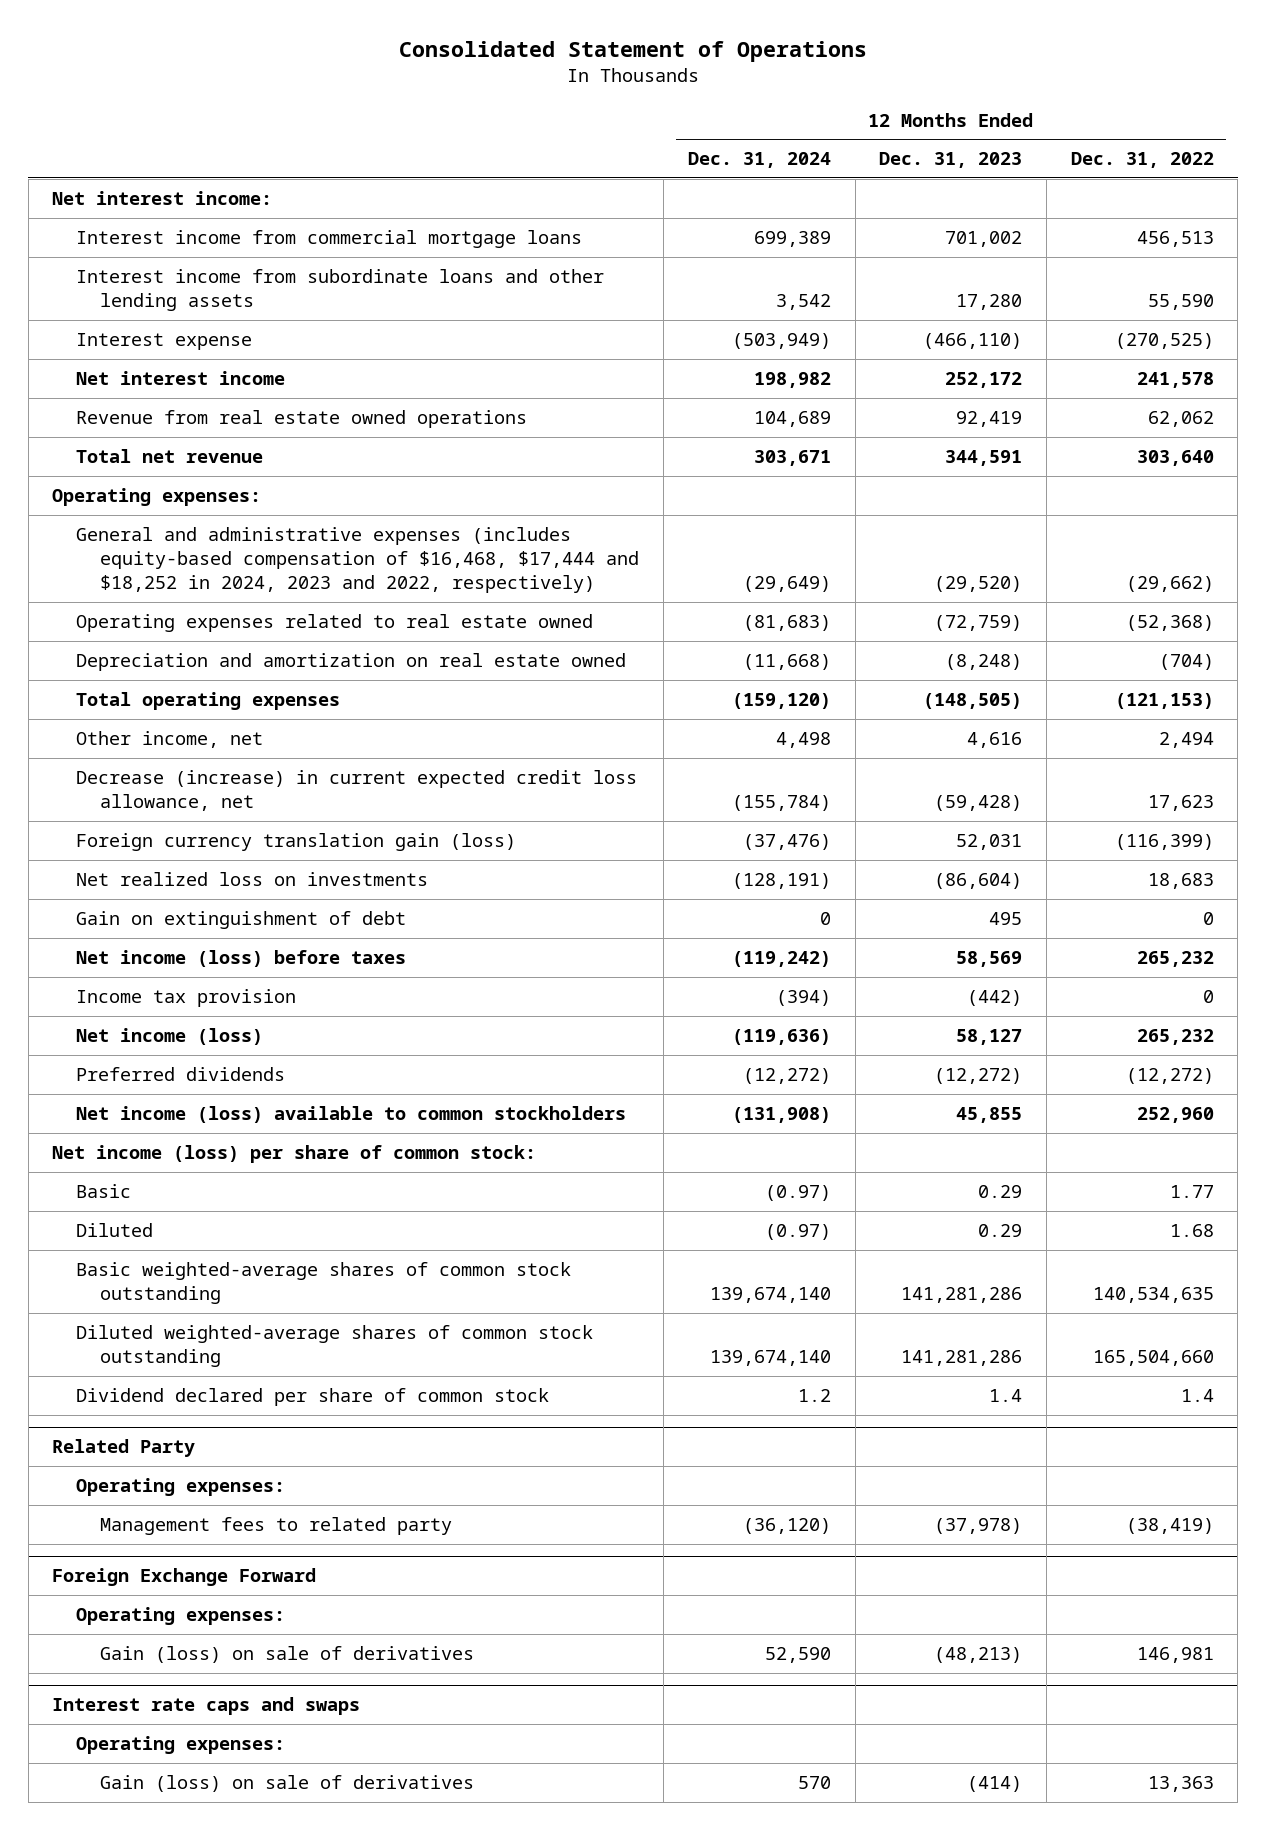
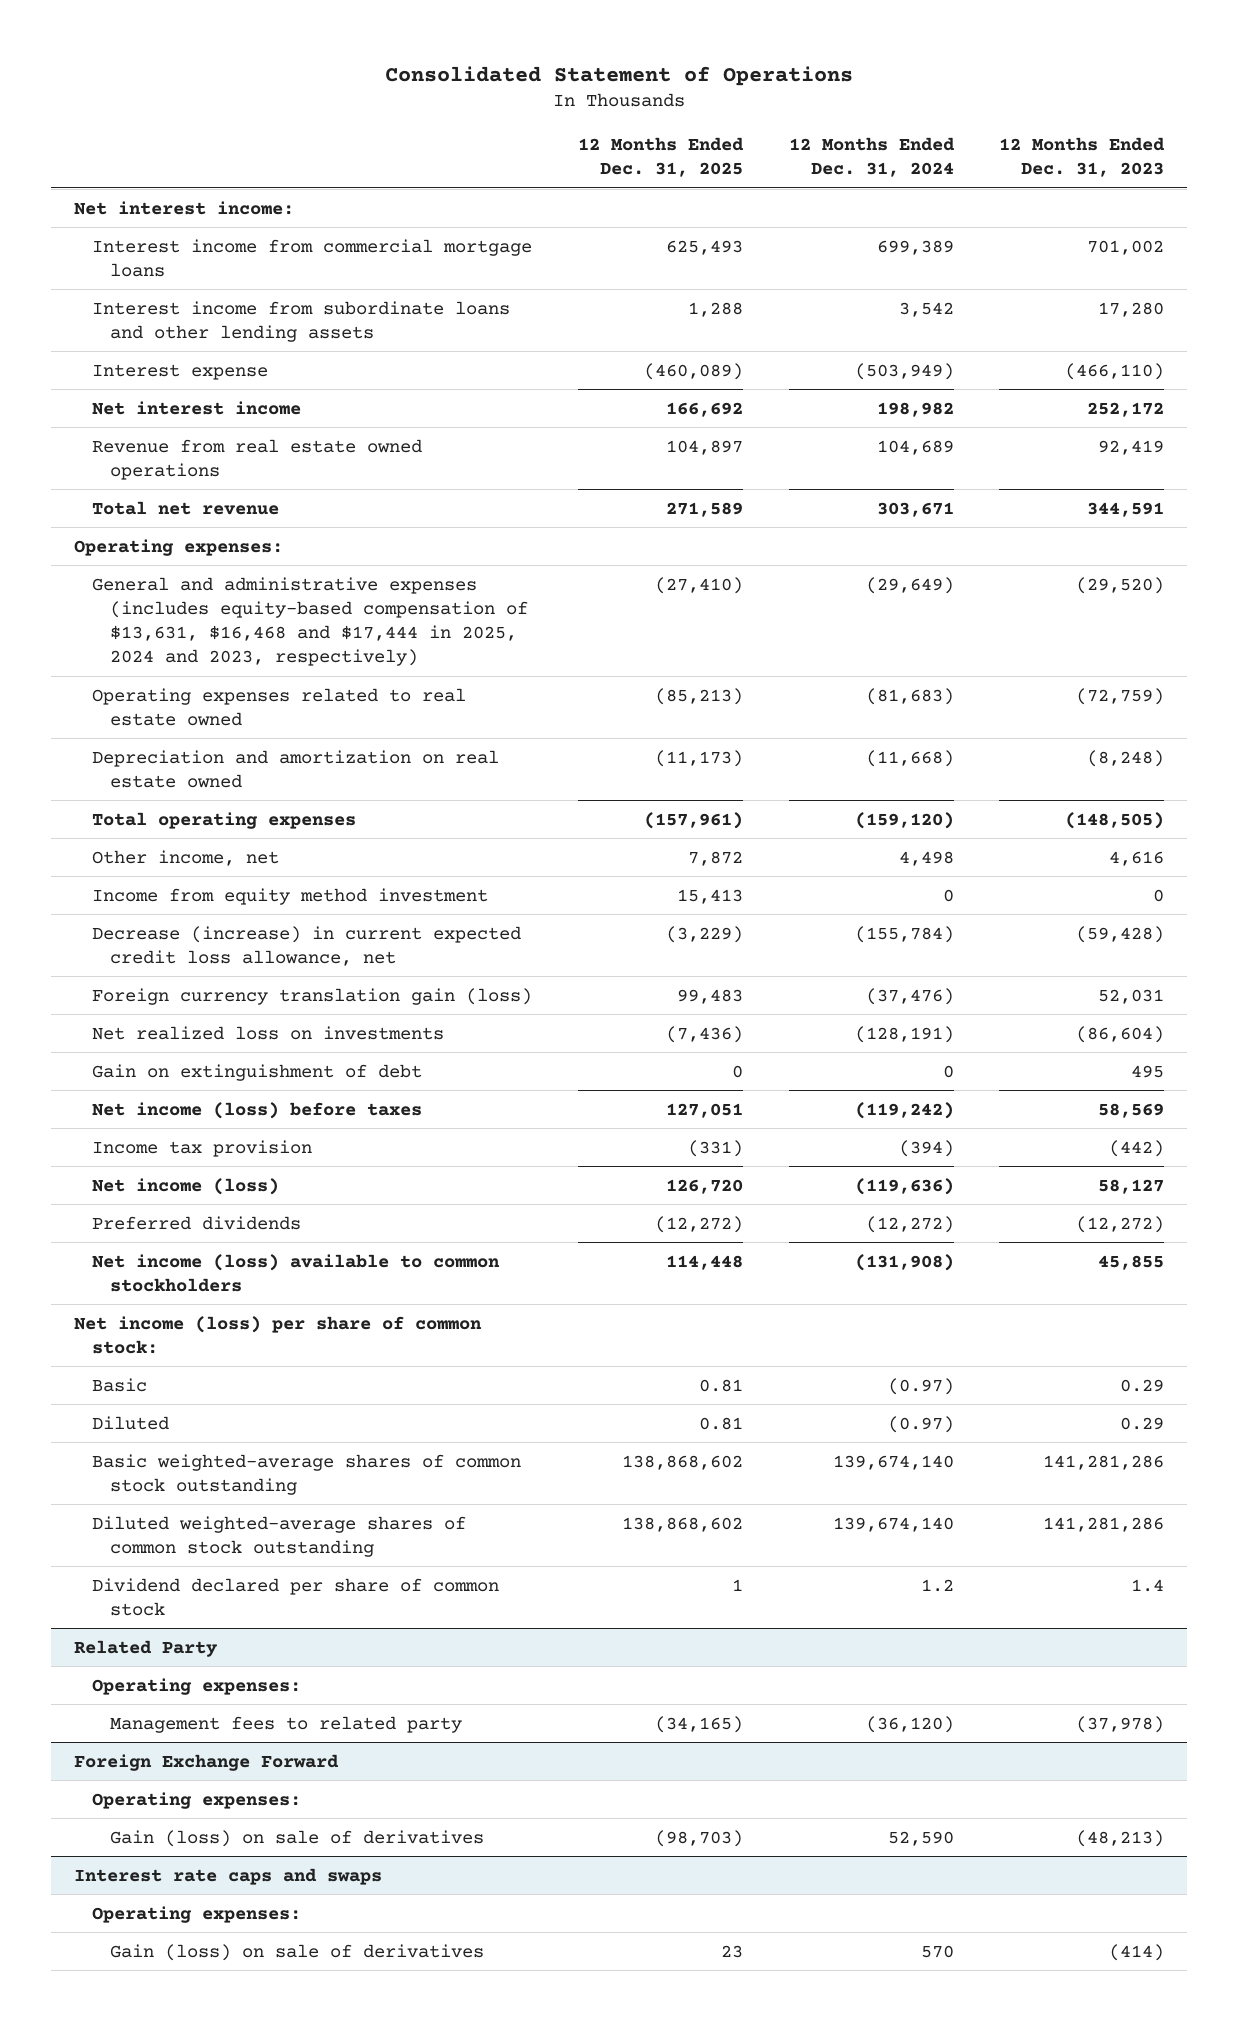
- | 12 Months Ended Dec. 31, 2024 | 12 Months Ended Dec. 31, 2023 | 12 Months Ended Dec. 31, 2022
+ | 12 Months Ended Dec. 31, 2025 | 12 Months Ended Dec. 31, 2024 | 12 Months Ended Dec. 31, 2023
- General and administrative expenses (includes equity-based compensation of $16,468, $17,444 and $18,252 in 2024, 2023 and 2022, respectively) | (29,649) | (29,520) | (29,662)
+ General and administrative expenses (includes equity-based compensation of $13,631, $16,468 and $17,444 in 2025, 2024 and 2023, respectively) | (27,410) | (29,649) | (29,520)
+ Income from equity method investment | 15,413 | 0 | 0

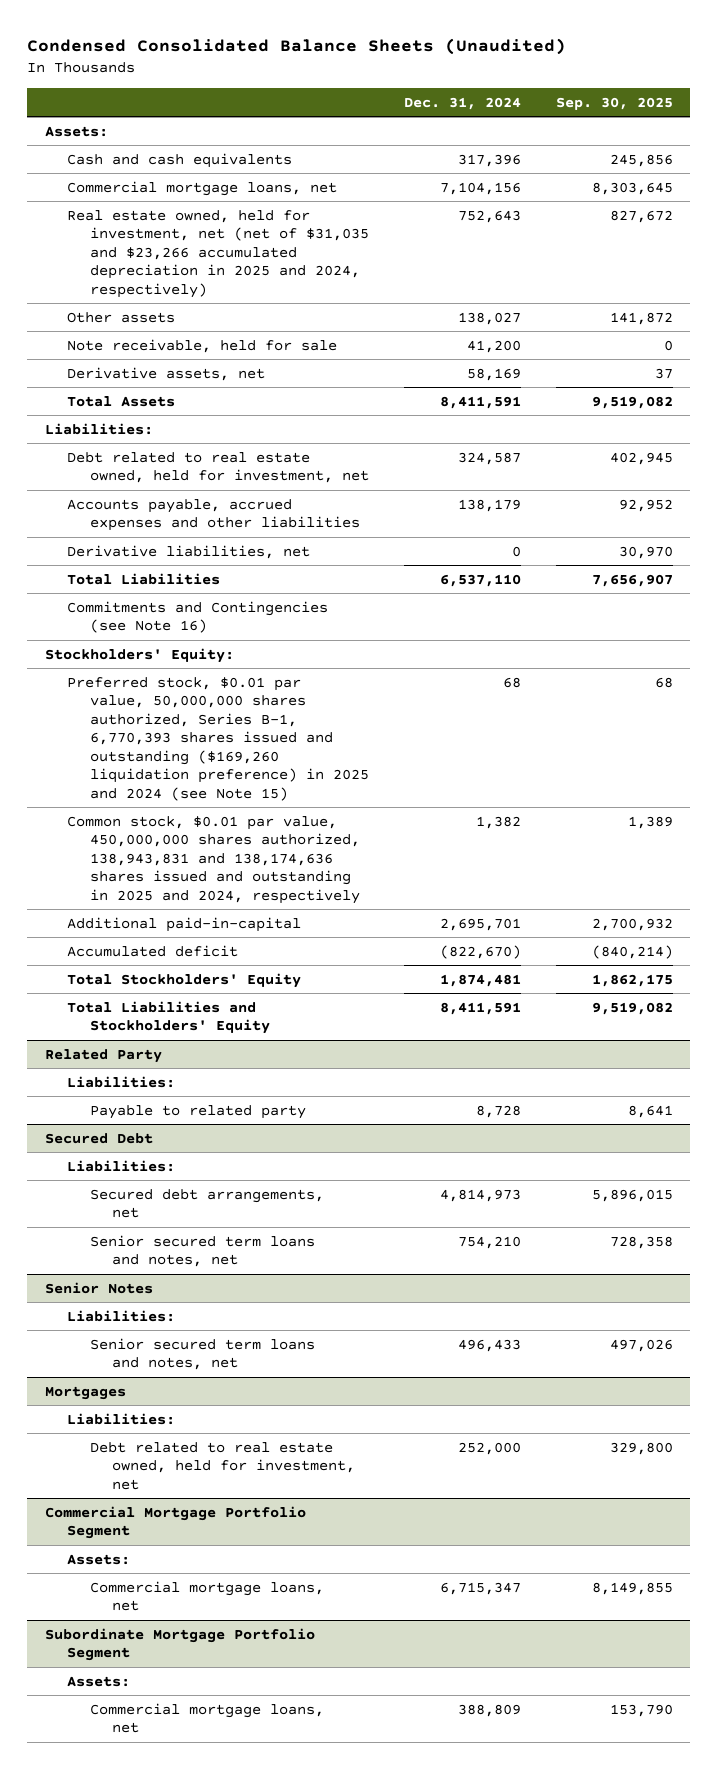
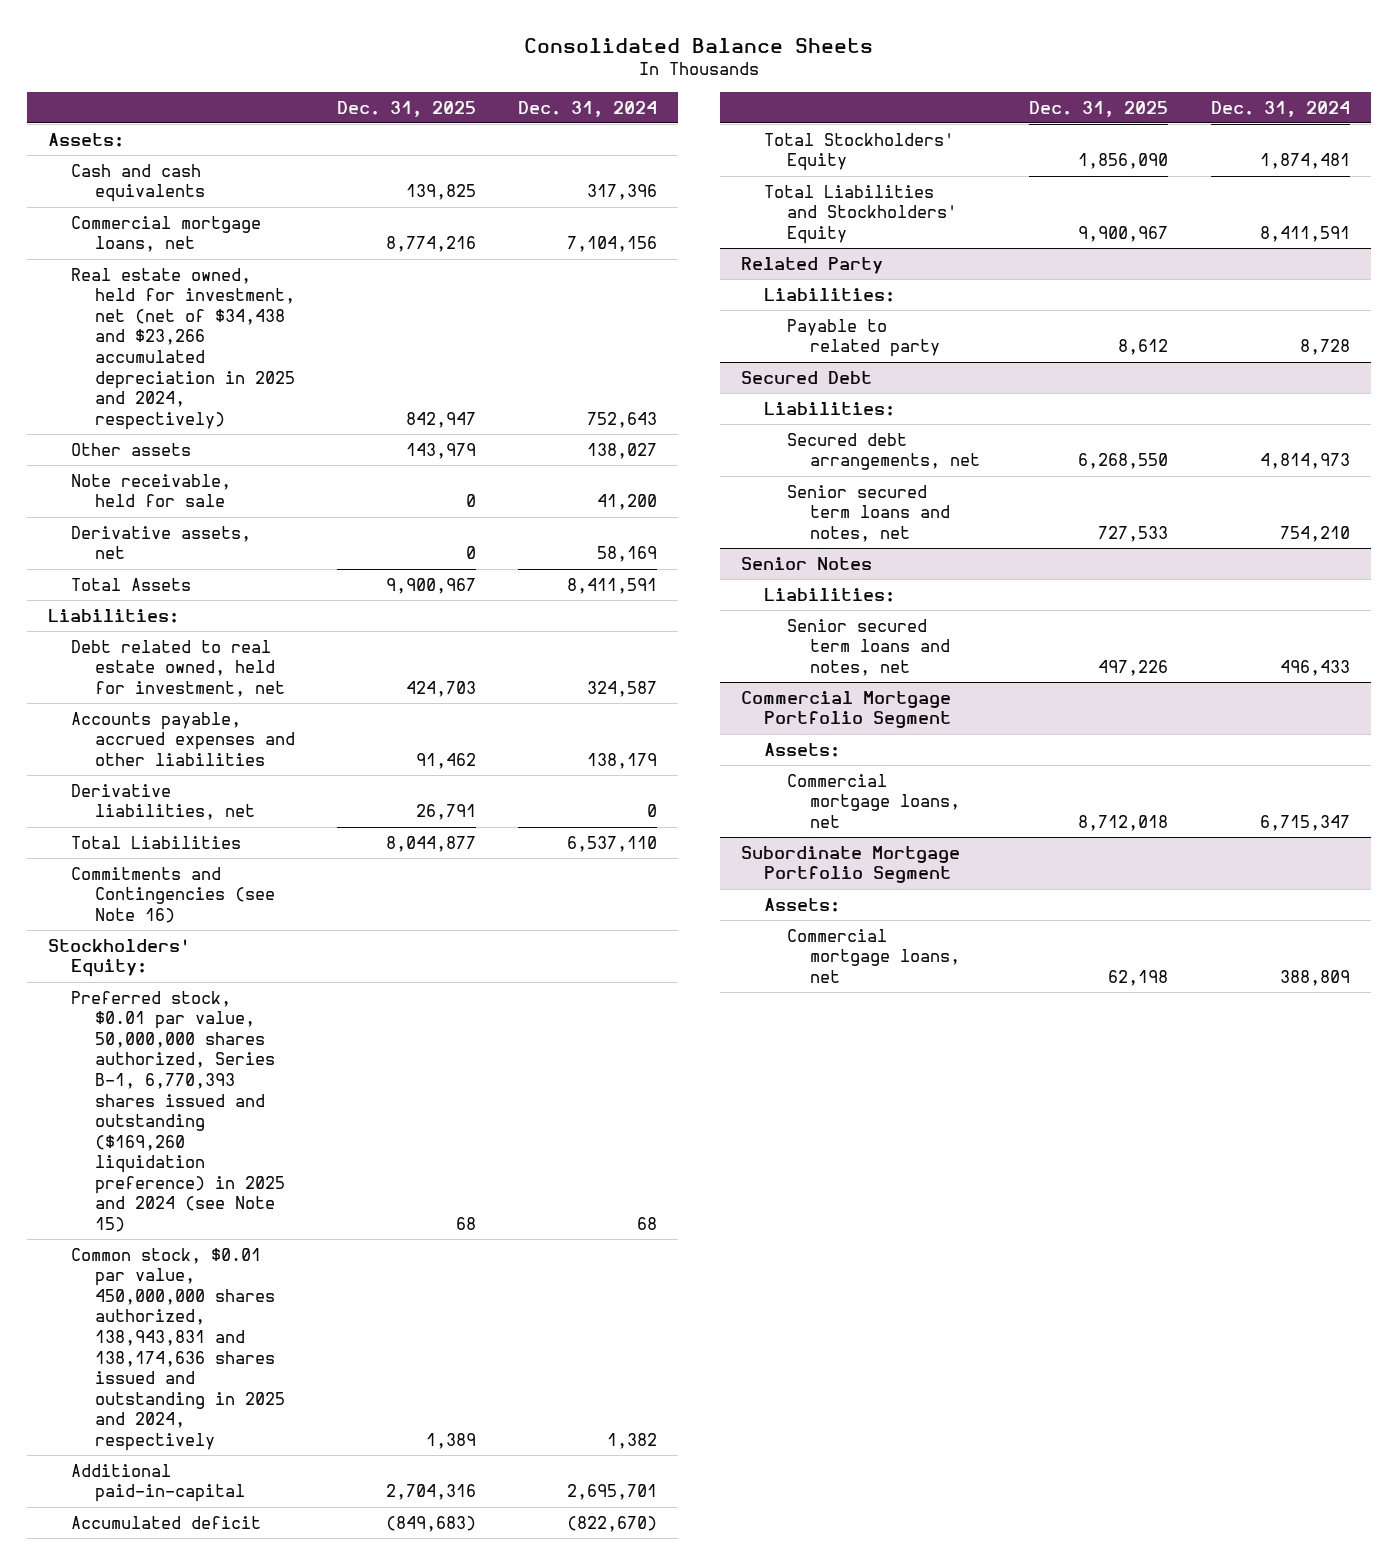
- Condensed Consolidated Balance Sheets (Unaudited)
+ Consolidated Balance Sheets
- | Dec. 31, 2024 | Sep. 30, 2025
+ | Dec. 31, 2025 | Dec. 31, 2024
- Real estate owned, held for investment, net (net of $31,035 and $23,266 accumulated depreciation in 2025 and 2024, respectively) | 752,643 | 827,672
+ Real estate owned, held for investment, net (net of $34,438 and $23,266 accumulated depreciation in 2025 and 2024, respectively) | 842,947 | 752,643
- Mortgages
- Liabilities:
- Debt related to real estate owned, held for investment, net | 252,000 | 329,800

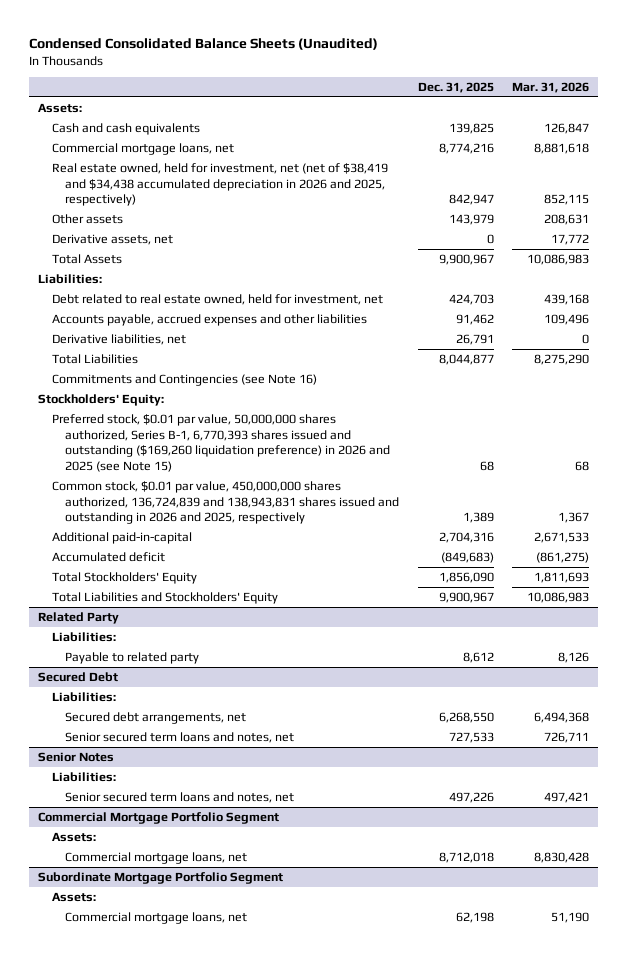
- Consolidated Balance Sheets
+ Condensed Consolidated Balance Sheets (Unaudited)
- | Dec. 31, 2025 | Dec. 31, 2024
+ | Dec. 31, 2025 | Mar. 31, 2026
- Real estate owned, held for investment, net (net of $34,438 and $23,266 accumulated depreciation in 2025 and 2024, respectively) | 842,947 | 752,643
+ Real estate owned, held for investment, net (net of $38,419 and $34,438 accumulated depreciation in 2026 and 2025, respectively) | 842,947 | 852,115
- Note receivable, held for sale | 0 | 41,200
- Preferred stock, $0.01 par value, 50,000,000 shares authorized, Series B-1, 6,770,393 shares issued and outstanding ($169,260 liquidation preference) in 2025 and 2024 (see Note 15) | 68 | 68
- Common stock, $0.01 par value, 450,000,000 shares authorized, 138,943,831 and 138,174,636 shares issued and outstanding in 2025 and 2024, respectively | 1,389 | 1,382
+ Preferred stock, $0.01 par value, 50,000,000 shares authorized, Series B-1, 6,770,393 shares issued and outstanding ($169,260 liquidation preference) in 2026 and 2025 (see Note 15) | 68 | 68
+ Common stock, $0.01 par value, 450,000,000 shares authorized, 136,724,839 and 138,943,831 shares issued and outstanding in 2026 and 2025, respectively | 1,389 | 1,367

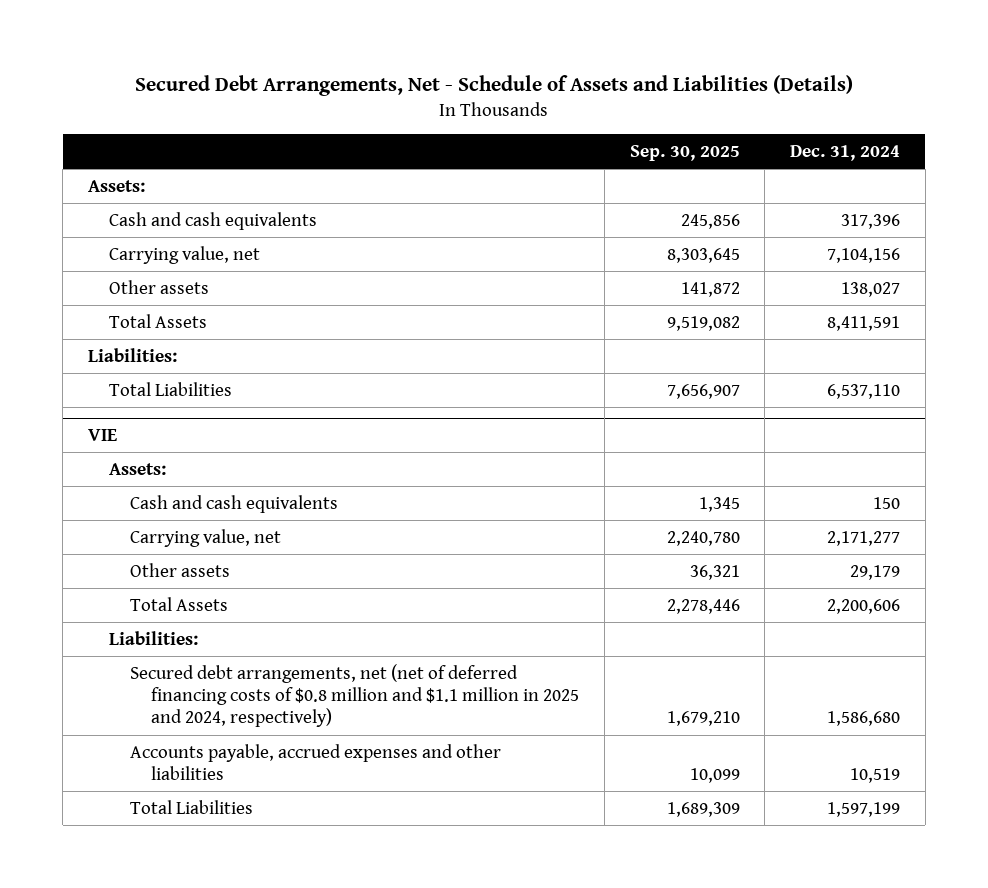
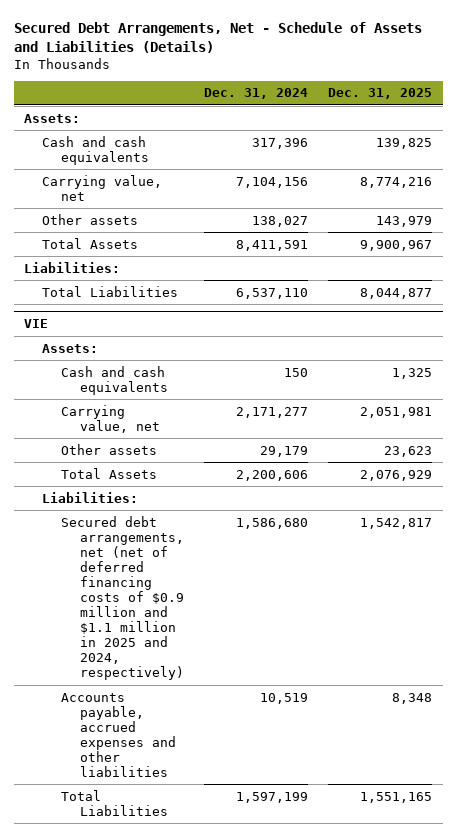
- | Sep. 30, 2025 | Dec. 31, 2024
+ | Dec. 31, 2024 | Dec. 31, 2025
@ VIE
- Secured debt arrangements, net (net of deferred financing costs of $0.8 million and $1.1 million in 2025 and 2024, respectively) | 1,679,210 | 1,586,680
+ Secured debt arrangements, net (net of deferred financing costs of $0.9 million and $1.1 million in 2025 and 2024, respectively) | 1,586,680 | 1,542,817

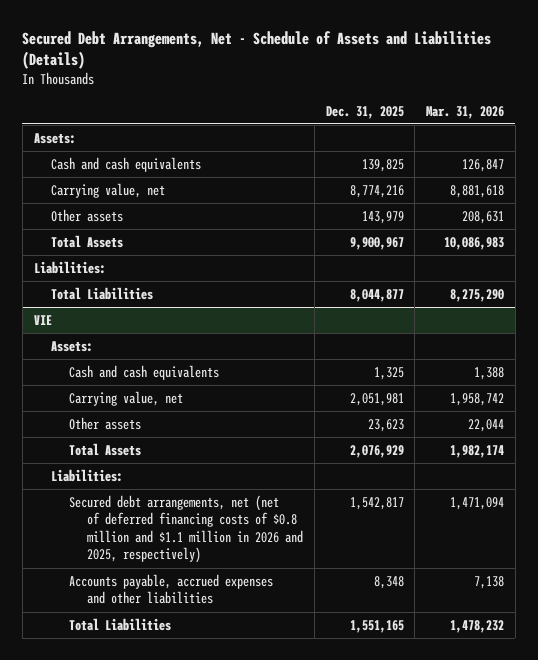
- | Dec. 31, 2024 | Dec. 31, 2025
+ | Dec. 31, 2025 | Mar. 31, 2026
@ VIE
- Secured debt arrangements, net (net of deferred financing costs of $0.9 million and $1.1 million in 2025 and 2024, respectively) | 1,586,680 | 1,542,817
+ Secured debt arrangements, net (net of deferred financing costs of $0.8 million and $1.1 million in 2026 and 2025, respectively) | 1,542,817 | 1,471,094

